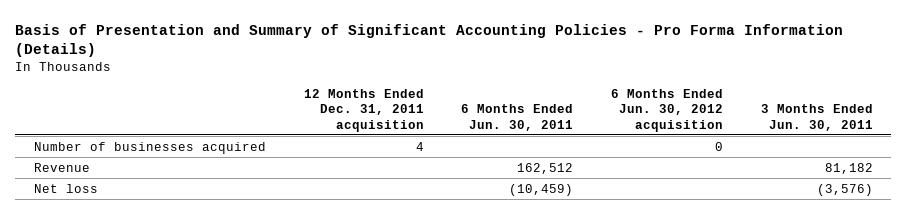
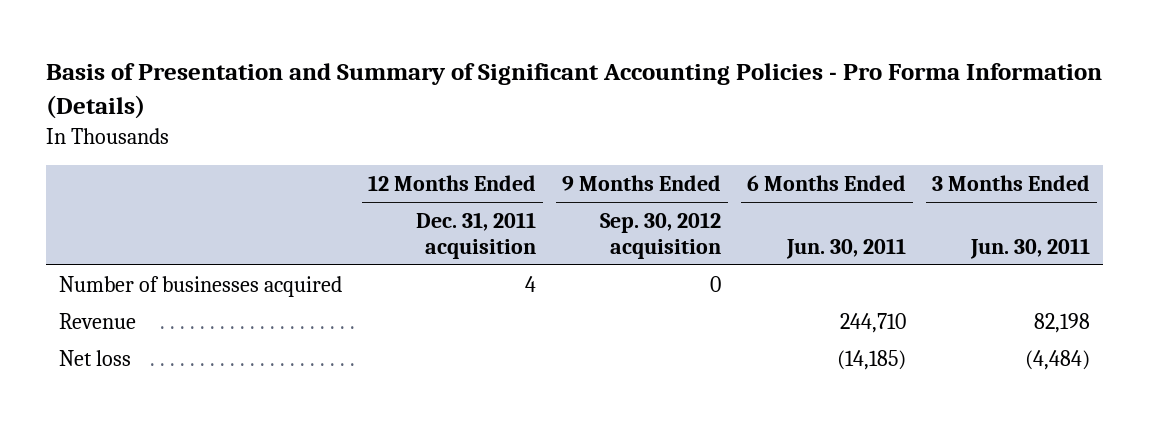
- | 12 Months Ended Dec. 31, 2011 acquisition | 6 Months Ended Jun. 30, 2011 | 6 Months Ended Jun. 30, 2012 acquisition | 3 Months Ended Jun. 30, 2011
+ | 12 Months Ended Dec. 31, 2011 acquisition | 9 Months Ended Sep. 30, 2012 acquisition | 6 Months Ended Jun. 30, 2011 | 3 Months Ended Jun. 30, 2011
- Revenue | | 162,512 | | 81,182
- Net loss | | (10,459) | | (3,576)
+ Revenue | | | 244,710 | 82,198
+ Net loss | | | (14,185) | (4,484)

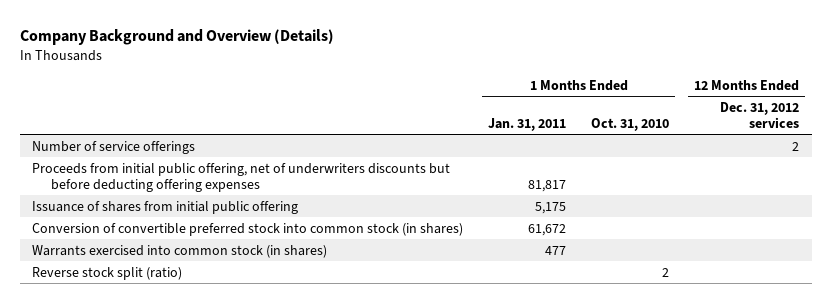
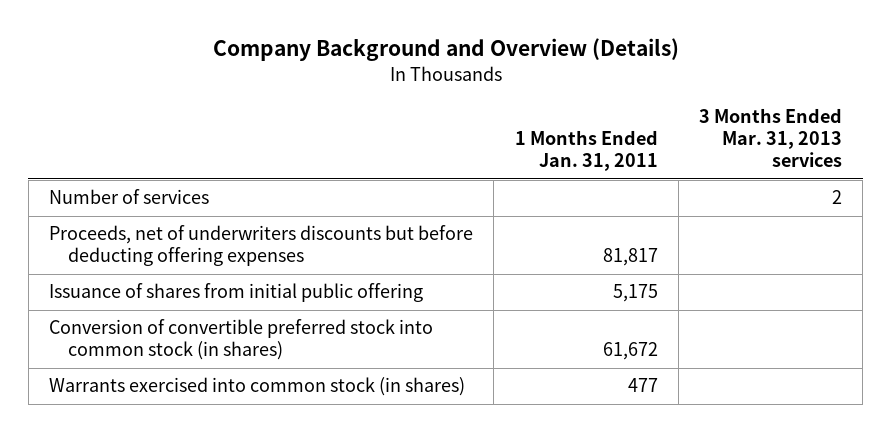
- | 1 Months Ended Jan. 31, 2011 | 1 Months Ended Oct. 31, 2010 | 12 Months Ended Dec. 31, 2012 services
+ | 1 Months Ended Jan. 31, 2011 | 3 Months Ended Mar. 31, 2013 services
- Number of service offerings | | | 2
- Proceeds from initial public offering, net of underwriters discounts but before deducting offering expenses | 81,817 | |
+ Number of services | | 2
+ Proceeds, net of underwriters discounts but before deducting offering expenses | 81,817 |
- Reverse stock split (ratio) | | 2 |

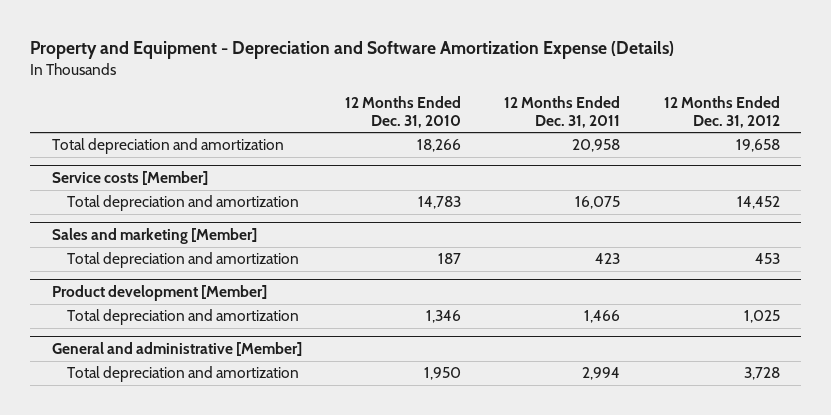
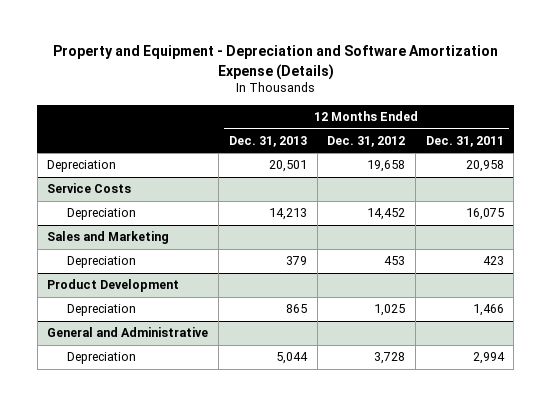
- | 12 Months Ended Dec. 31, 2010 | 12 Months Ended Dec. 31, 2011 | 12 Months Ended Dec. 31, 2012
+ | 12 Months Ended Dec. 31, 2013 | 12 Months Ended Dec. 31, 2012 | 12 Months Ended Dec. 31, 2011
- Total depreciation and amortization | 18,266 | 20,958 | 19,658
- Service costs [Member]
- Total depreciation and amortization | 14,783 | 16,075 | 14,452
- Sales and marketing [Member]
- Total depreciation and amortization | 187 | 423 | 453
- Product development [Member]
- Total depreciation and amortization | 1,346 | 1,466 | 1,025
- General and administrative [Member]
- Total depreciation and amortization | 1,950 | 2,994 | 3,728
+ Depreciation | 20,501 | 19,658 | 20,958
+ Service Costs
+ Depreciation | 14,213 | 14,452 | 16,075
+ Sales and Marketing
+ Depreciation | 379 | 453 | 423
+ Product Development
+ Depreciation | 865 | 1,025 | 1,466
+ General and Administrative
+ Depreciation | 5,044 | 3,728 | 2,994

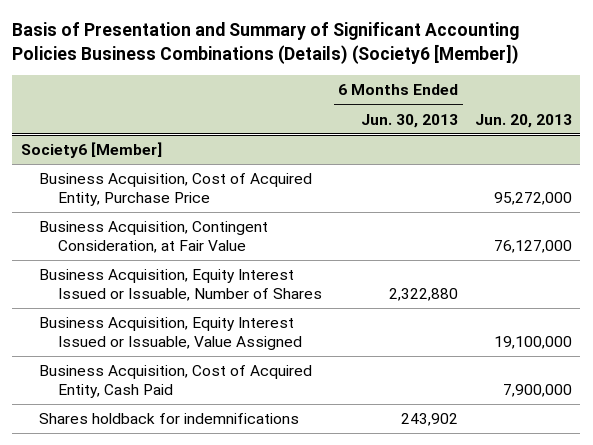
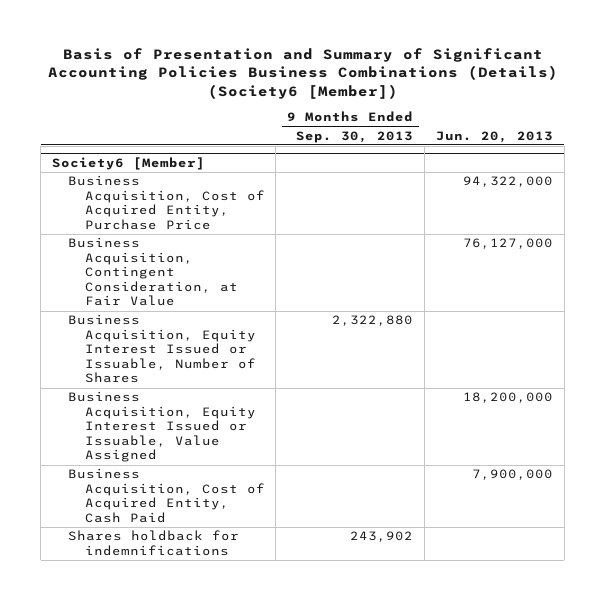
- | 6 Months Ended Jun. 30, 2013 | Jun. 20, 2013
+ | 9 Months Ended Sep. 30, 2013 | Jun. 20, 2013
@ Society6 [Member]
- Business Acquisition, Cost of Acquired Entity, Purchase Price | | 95,272,000
+ Business Acquisition, Cost of Acquired Entity, Purchase Price | | 94,322,000
- Business Acquisition, Equity Interest Issued or Issuable, Value Assigned | | 19,100,000
+ Business Acquisition, Equity Interest Issued or Issuable, Value Assigned | | 18,200,000

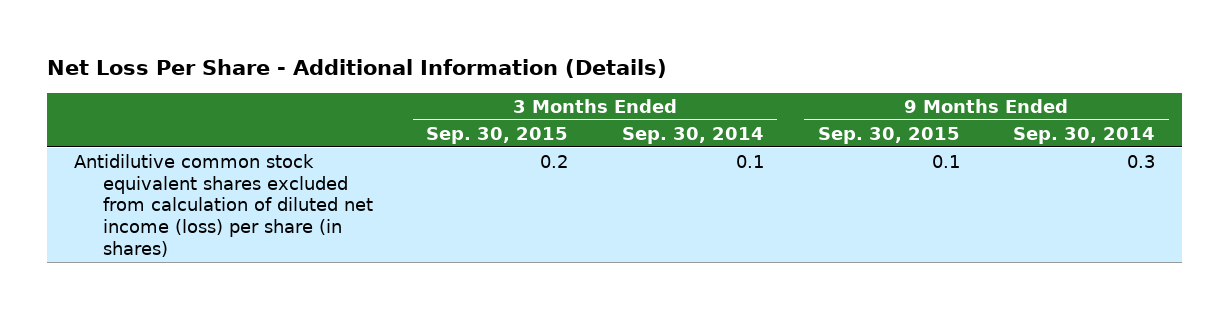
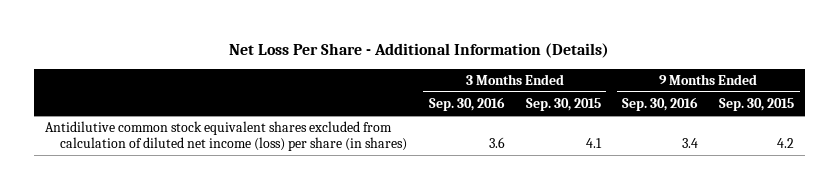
- | 3 Months Ended Sep. 30, 2015 | 3 Months Ended Sep. 30, 2014 | 9 Months Ended Sep. 30, 2015 | 9 Months Ended Sep. 30, 2014
+ | 3 Months Ended Sep. 30, 2016 | 3 Months Ended Sep. 30, 2015 | 9 Months Ended Sep. 30, 2016 | 9 Months Ended Sep. 30, 2015
- Antidilutive common stock equivalent shares excluded from calculation of diluted net income (loss) per share (in shares) | 0.2 | 0.1 | 0.1 | 0.3
+ Antidilutive common stock equivalent shares excluded from calculation of diluted net income (loss) per share (in shares) | 3.6 | 4.1 | 3.4 | 4.2

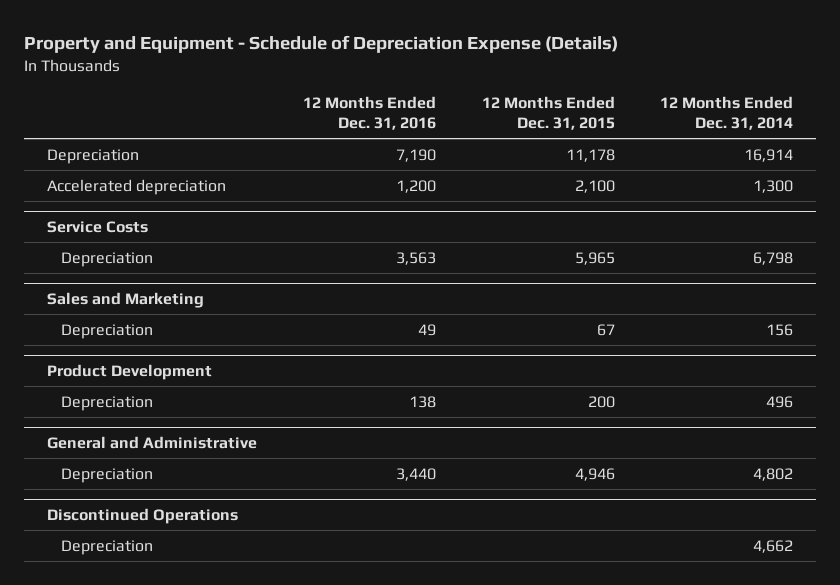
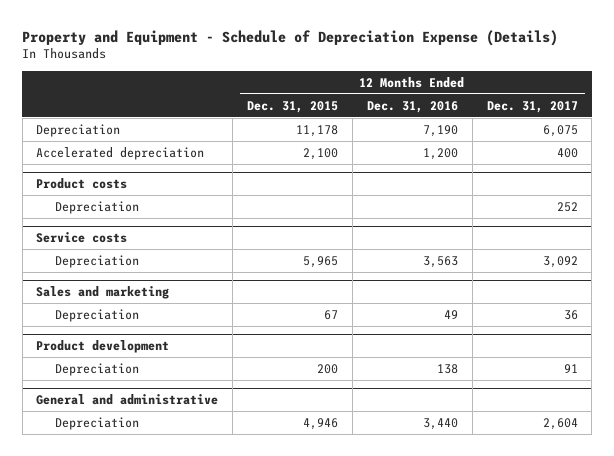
- | 12 Months Ended Dec. 31, 2016 | 12 Months Ended Dec. 31, 2015 | 12 Months Ended Dec. 31, 2014
+ | 12 Months Ended Dec. 31, 2015 | 12 Months Ended Dec. 31, 2016 | 12 Months Ended Dec. 31, 2017
- Service Costs
+ Product costs
+ Depreciation | | | 252
+ Service costs
- Sales and Marketing
+ Sales and marketing
- Product Development
+ Product development
- General and Administrative
+ General and administrative
- Discontinued Operations
- Depreciation | | | 4,662

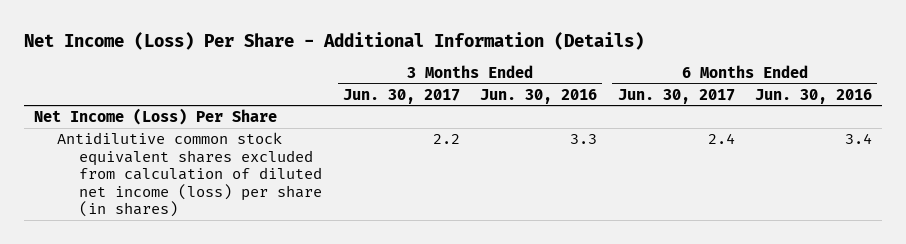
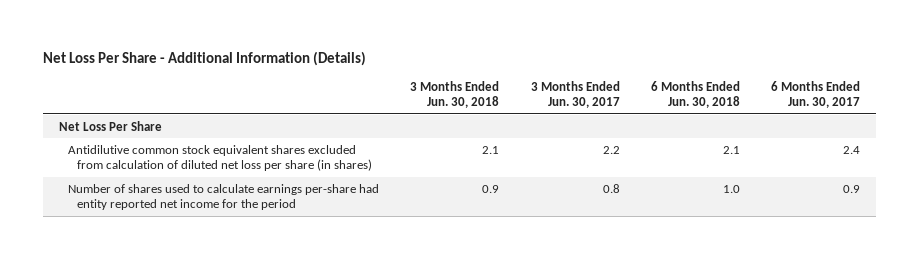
- Net Income (Loss) Per Share - Additional Information (Details)
+ Net Loss Per Share - Additional Information (Details)
- | 3 Months Ended Jun. 30, 2017 | 3 Months Ended Jun. 30, 2016 | 6 Months Ended Jun. 30, 2017 | 6 Months Ended Jun. 30, 2016
+ | 3 Months Ended Jun. 30, 2018 | 3 Months Ended Jun. 30, 2017 | 6 Months Ended Jun. 30, 2018 | 6 Months Ended Jun. 30, 2017
- Net Income (Loss) Per Share
- Antidilutive common stock equivalent shares excluded from calculation of diluted net income (loss) per share (in shares) | 2.2 | 3.3 | 2.4 | 3.4
+ Net Loss Per Share
+ Antidilutive common stock equivalent shares excluded from calculation of diluted net loss per share (in shares) | 2.1 | 2.2 | 2.1 | 2.4
+ Number of shares used to calculate earnings per-share had entity reported net income for the period | 0.9 | 0.8 | 1.0 | 0.9

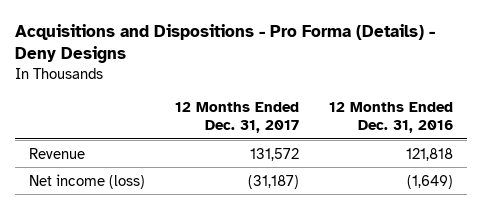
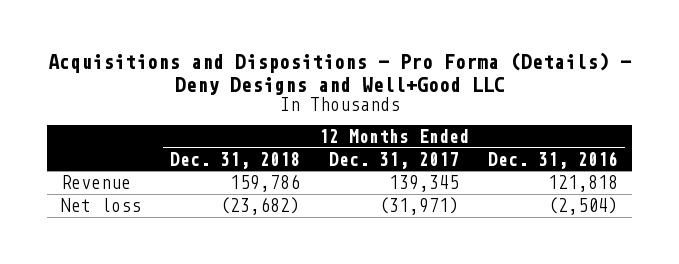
- Acquisitions and Dispositions - Pro Forma (Details) - Deny Designs
+ Acquisitions and Dispositions - Pro Forma (Details) - Deny Designs and Well+Good LLC
- | 12 Months Ended Dec. 31, 2017 | 12 Months Ended Dec. 31, 2016
+ | 12 Months Ended Dec. 31, 2018 | 12 Months Ended Dec. 31, 2017 | 12 Months Ended Dec. 31, 2016
- Revenue | 131,572 | 121,818
- Net income (loss) | (31,187) | (1,649)
+ Revenue | 159,786 | 139,345 | 121,818
+ Net loss | (23,682) | (31,971) | (2,504)

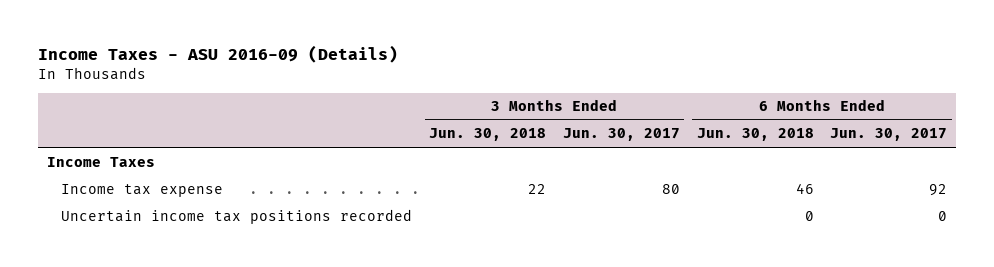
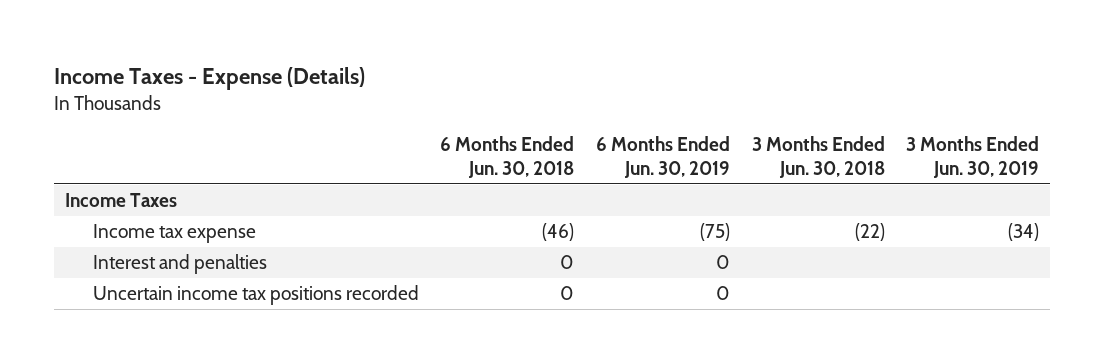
- Income Taxes - ASU 2016-09 (Details)
+ Income Taxes - Expense (Details)
- | 3 Months Ended Jun. 30, 2018 | 3 Months Ended Jun. 30, 2017 | 6 Months Ended Jun. 30, 2018 | 6 Months Ended Jun. 30, 2017
+ | 6 Months Ended Jun. 30, 2018 | 6 Months Ended Jun. 30, 2019 | 3 Months Ended Jun. 30, 2018 | 3 Months Ended Jun. 30, 2019
- Income tax expense | 22 | 80 | 46 | 92
+ Income tax expense | (46) | (75) | (22) | (34)
+ Interest and penalties | 0 | 0 | |

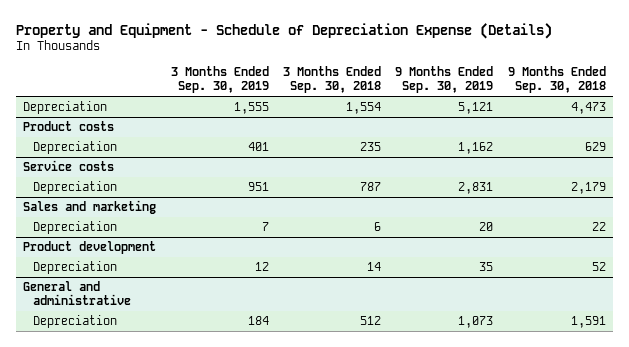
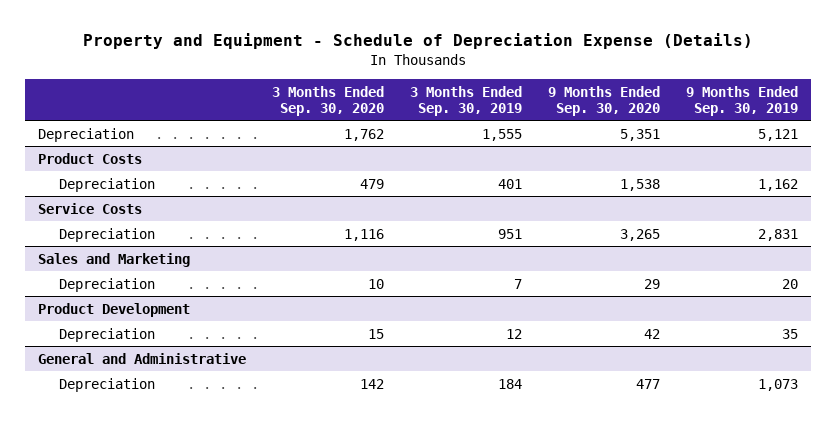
- | 3 Months Ended Sep. 30, 2019 | 3 Months Ended Sep. 30, 2018 | 9 Months Ended Sep. 30, 2019 | 9 Months Ended Sep. 30, 2018
+ | 3 Months Ended Sep. 30, 2020 | 3 Months Ended Sep. 30, 2019 | 9 Months Ended Sep. 30, 2020 | 9 Months Ended Sep. 30, 2019
- Product costs
+ Product Costs
- Service costs
+ Service Costs
- Sales and marketing
+ Sales and Marketing
- Product development
+ Product Development
- General and administrative
+ General and Administrative

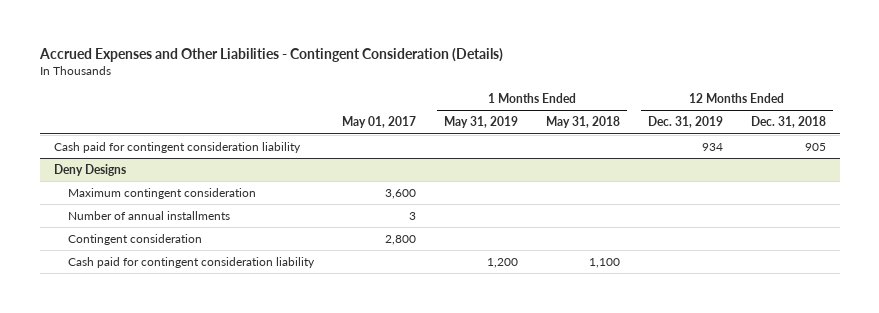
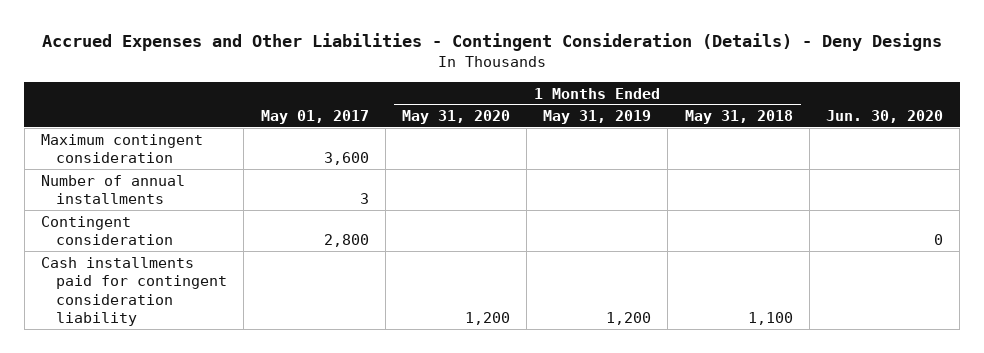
- Accrued Expenses and Other Liabilities - Contingent Consideration (Details)
+ Accrued Expenses and Other Liabilities - Contingent Consideration (Details) - Deny Designs
- | May 01, 2017 | 1 Months Ended May 31, 2019 | 1 Months Ended May 31, 2018 | 12 Months Ended Dec. 31, 2019 | 12 Months Ended Dec. 31, 2018
+ | May 01, 2017 | 1 Months Ended May 31, 2020 | 1 Months Ended May 31, 2019 | 1 Months Ended May 31, 2018 | Jun. 30, 2020
- Cash paid for contingent consideration liability | | | | 934 | 905
- Deny Designs
- Cash paid for contingent consideration liability | | 1,200 | 1,100 | |
+ Cash installments paid for contingent consideration liability | | 1,200 | 1,200 | 1,100 |

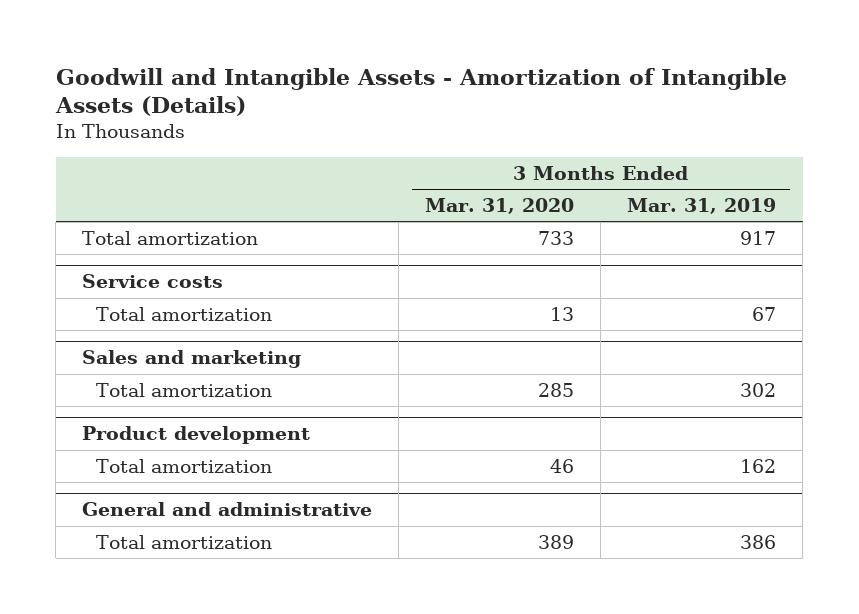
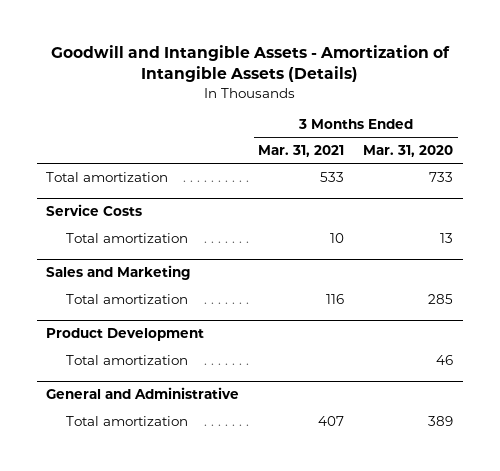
- | 3 Months Ended Mar. 31, 2020 | 3 Months Ended Mar. 31, 2019
+ | 3 Months Ended Mar. 31, 2021 | 3 Months Ended Mar. 31, 2020
- Service costs
+ Service Costs
- Sales and marketing
+ Sales and Marketing
- Product development
+ Product Development
- General and administrative
+ General and Administrative

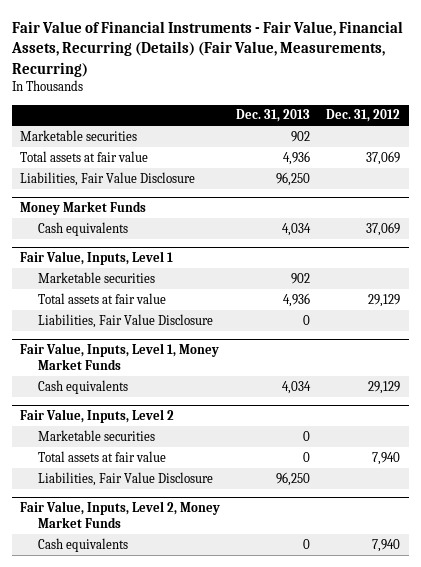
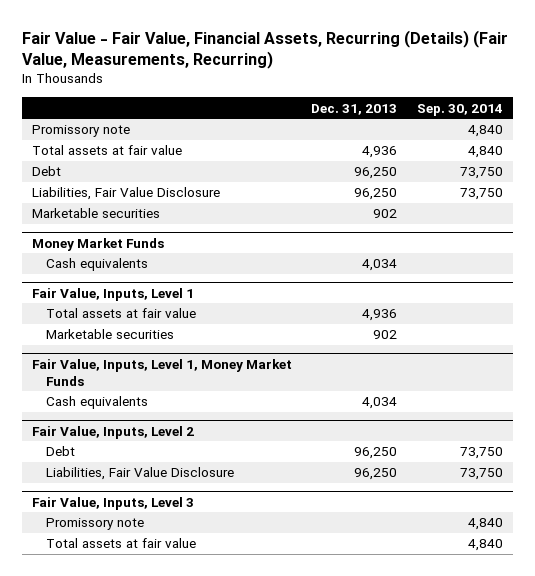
- Fair Value of Financial Instruments - Fair Value, Financial Assets, Recurring (Details) (Fair Value, Measurements, Recurring)
+ Fair Value - Fair Value, Financial Assets, Recurring (Details) (Fair Value, Measurements, Recurring)
- | Dec. 31, 2013 | Dec. 31, 2012
+ | Dec. 31, 2013 | Sep. 30, 2014
+ Promissory note | | 4,840
+ Debt | 96,250 | 73,750
moved down: Marketable securities | 902 |
@ Fair Value, Inputs, Level 1
- Liabilities, Fair Value Disclosure | 0 |
moved down: Marketable securities | 902 |
@ Fair Value, Inputs, Level 2
- Marketable securities | 0 |
- Total assets at fair value | 0 | 7,940
+ Debt | 96,250 | 73,750
- Fair Value, Inputs, Level 2, Money Market Funds
- Cash equivalents | 0 | 7,940
+ Fair Value, Inputs, Level 3
+ Promissory note | | 4,840
+ Total assets at fair value | | 4,840

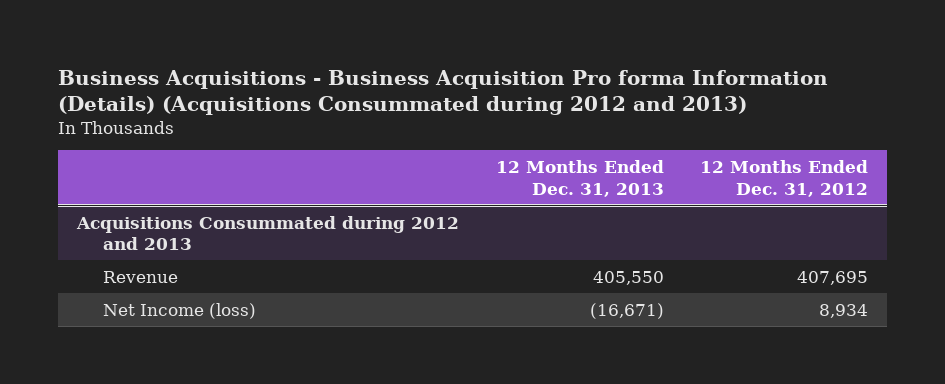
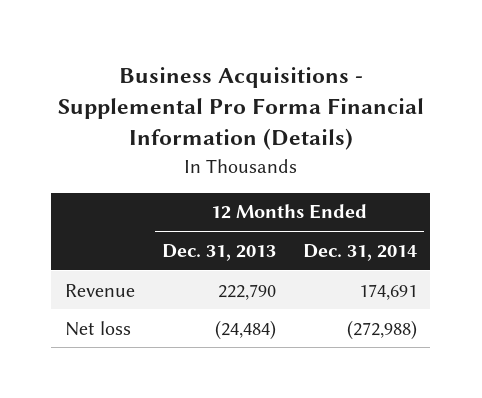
- Business Acquisitions - Business Acquisition Pro forma Information (Details) (Acquisitions Consummated during 2012 and 2013)
+ Business Acquisitions - Supplemental Pro Forma Financial Information (Details)
- | 12 Months Ended Dec. 31, 2013 | 12 Months Ended Dec. 31, 2012
+ | 12 Months Ended Dec. 31, 2013 | 12 Months Ended Dec. 31, 2014
- Acquisitions Consummated during 2012 and 2013
- Revenue | 405,550 | 407,695
- Net Income (loss) | (16,671) | 8,934
+ Revenue | 222,790 | 174,691
+ Net loss | (24,484) | (272,988)

